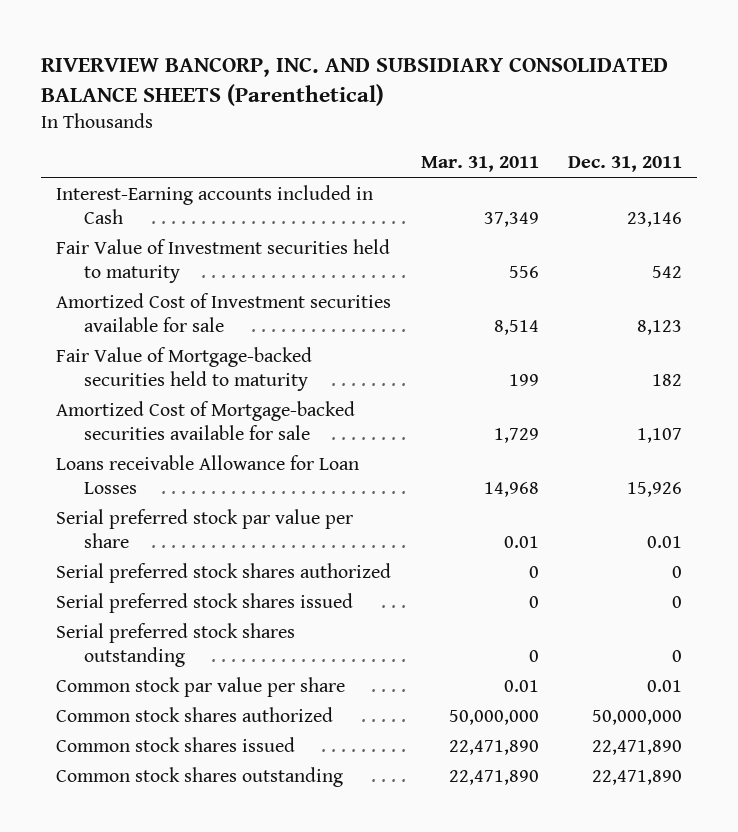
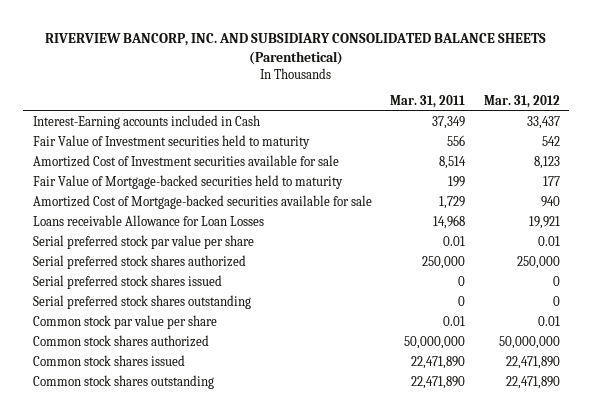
- | Mar. 31, 2011 | Dec. 31, 2011
+ | Mar. 31, 2011 | Mar. 31, 2012
- Serial preferred stock shares authorized | 0 | 0
+ Serial preferred stock shares authorized | 250,000 | 250,000

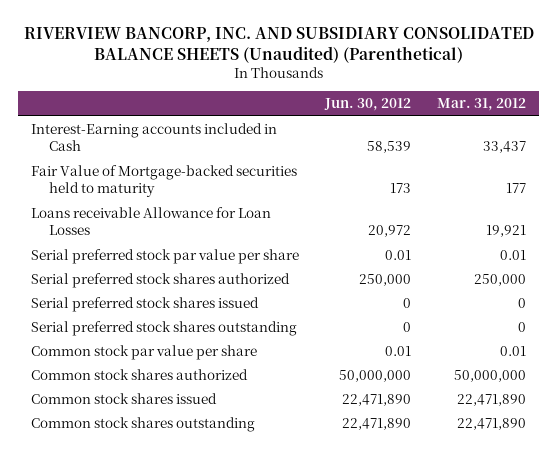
- RIVERVIEW BANCORP, INC. AND SUBSIDIARY CONSOLIDATED BALANCE SHEETS (Parenthetical)
+ RIVERVIEW BANCORP, INC. AND SUBSIDIARY CONSOLIDATED BALANCE SHEETS (Unaudited) (Parenthetical)
- | Mar. 31, 2011 | Mar. 31, 2012
+ | Jun. 30, 2012 | Mar. 31, 2012
- Fair Value of Investment securities held to maturity | 556 | 542
- Amortized Cost of Investment securities available for sale | 8,514 | 8,123
- Amortized Cost of Mortgage-backed securities available for sale | 1,729 | 940

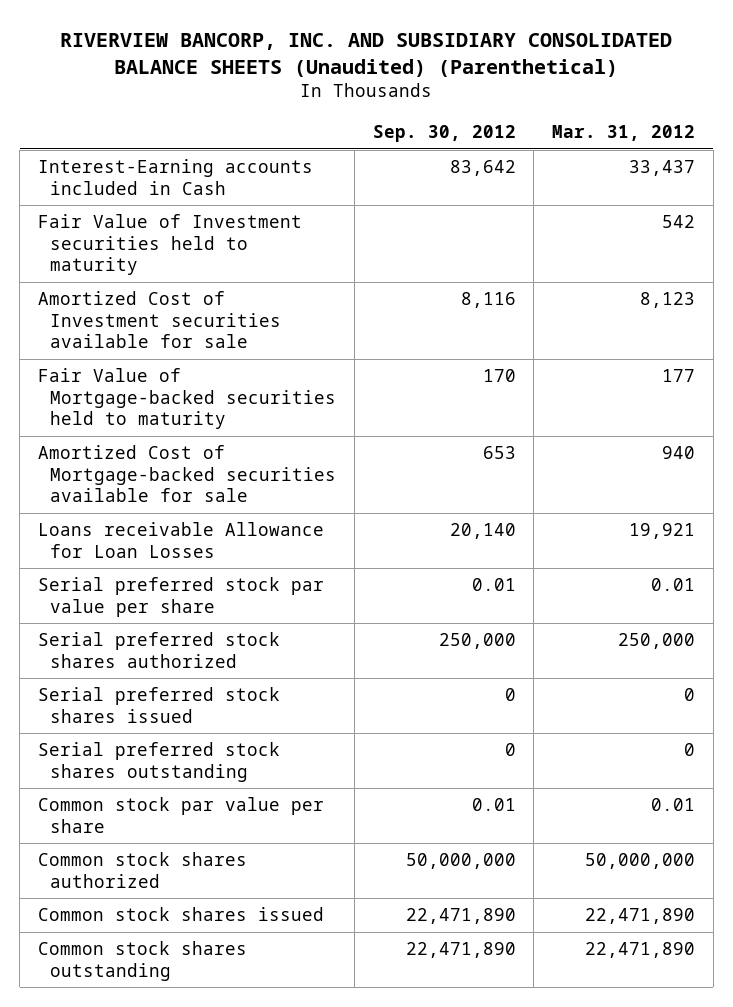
- | Jun. 30, 2012 | Mar. 31, 2012
+ | Sep. 30, 2012 | Mar. 31, 2012
+ Fair Value of Investment securities held to maturity | | 542
+ Amortized Cost of Investment securities available for sale | 8,116 | 8,123
+ Amortized Cost of Mortgage-backed securities available for sale | 653 | 940

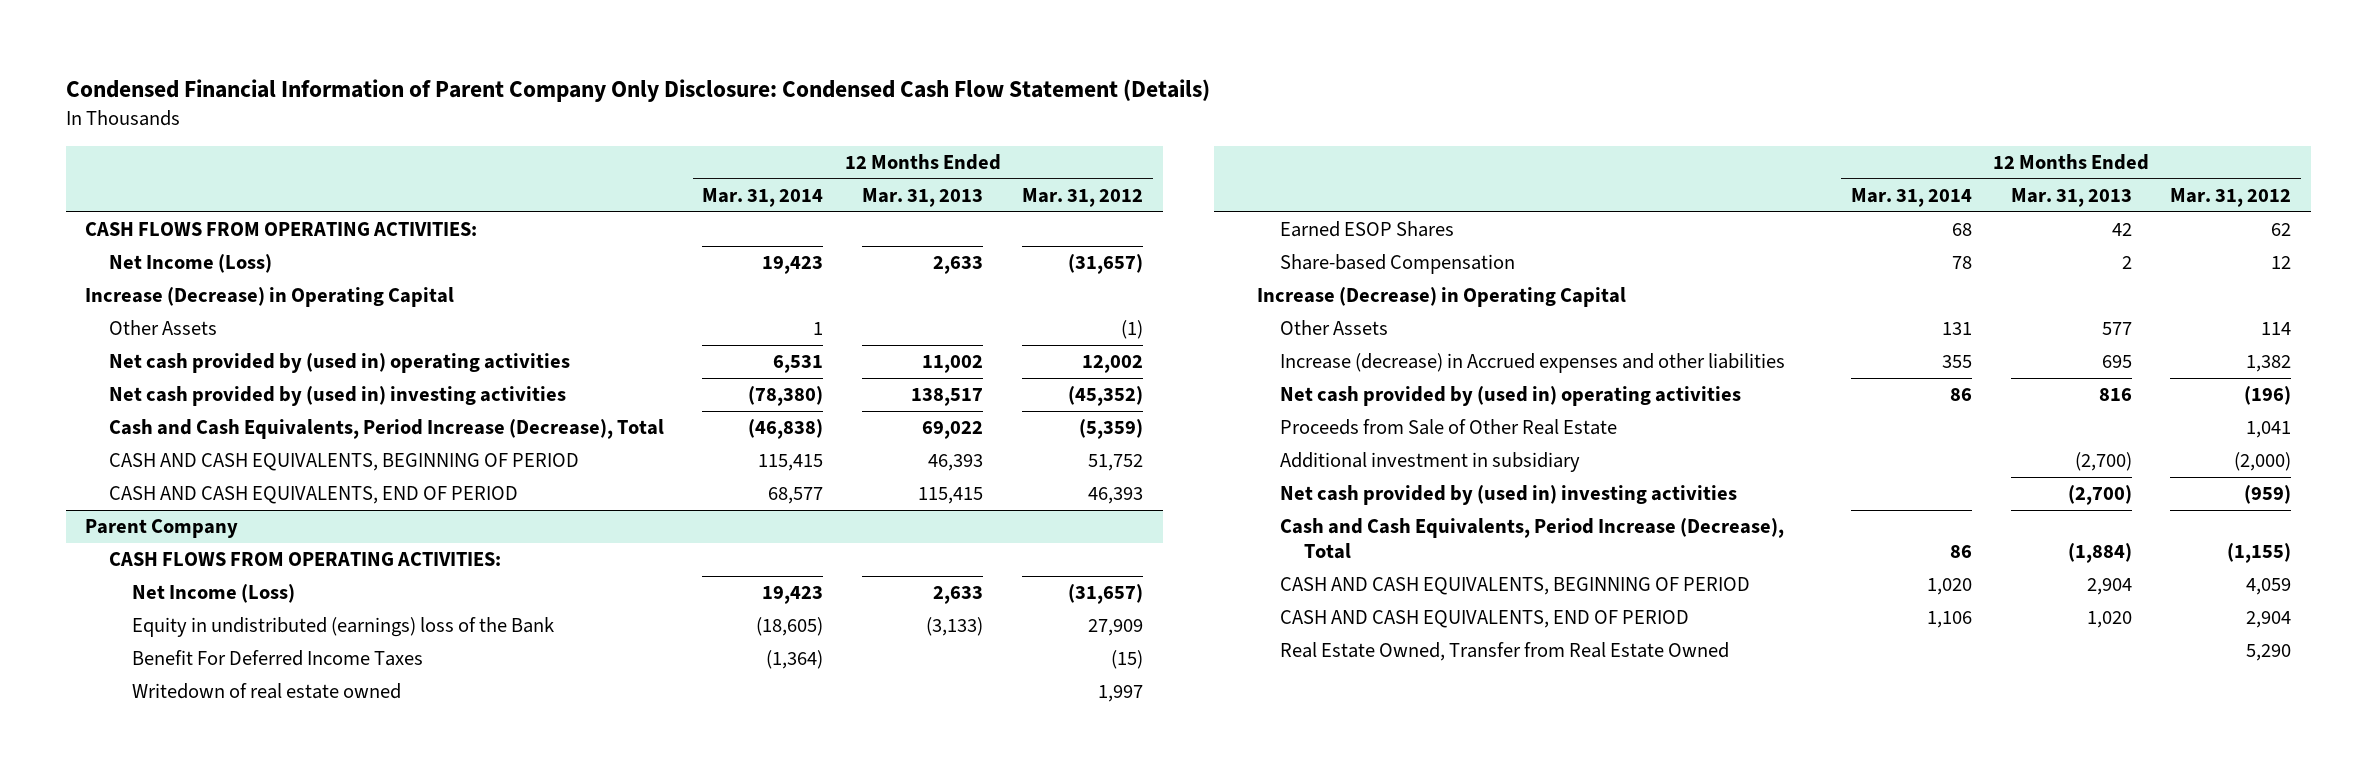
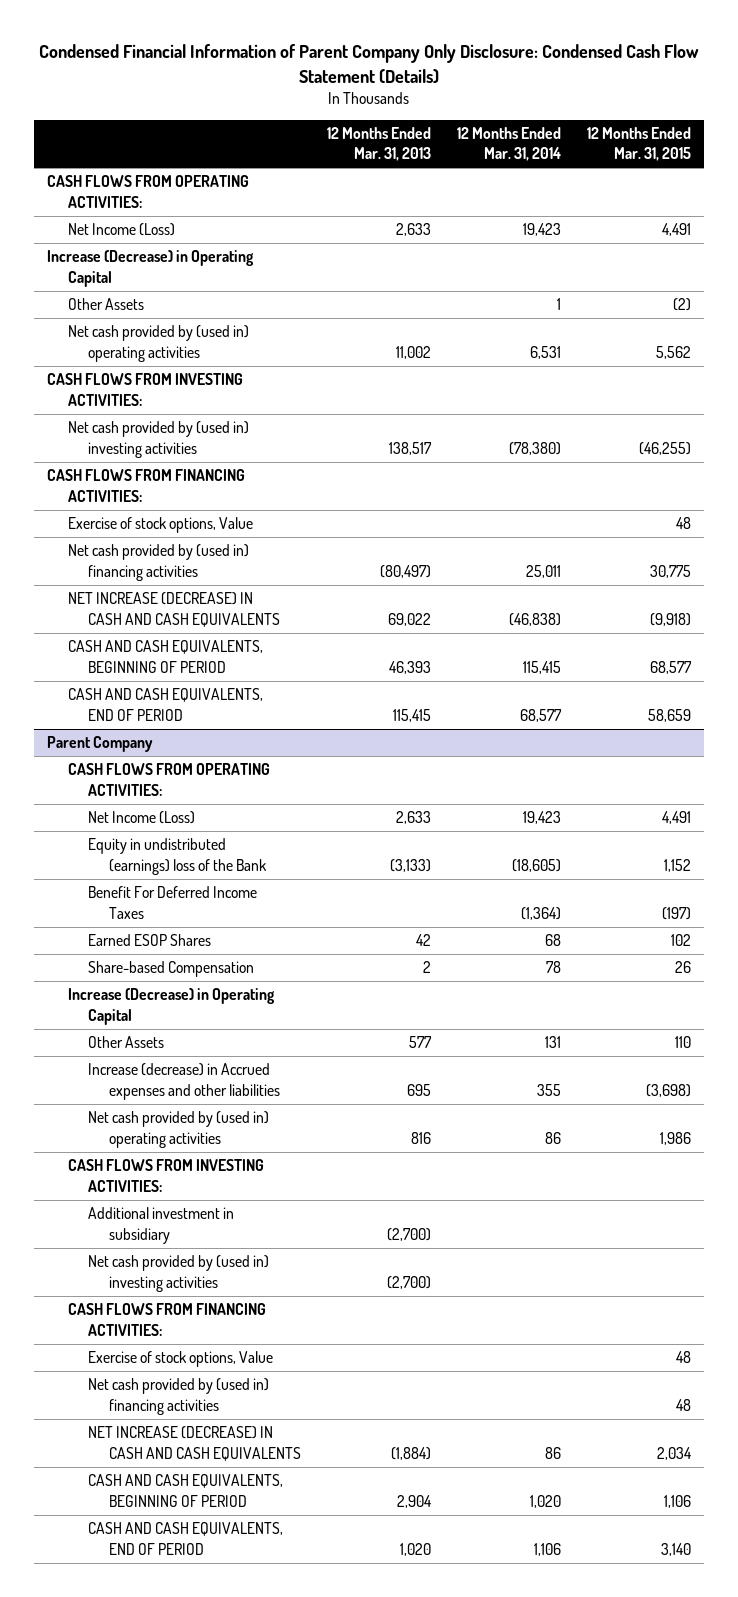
- | 12 Months Ended Mar. 31, 2014 | 12 Months Ended Mar. 31, 2013 | 12 Months Ended Mar. 31, 2012
+ | 12 Months Ended Mar. 31, 2013 | 12 Months Ended Mar. 31, 2014 | 12 Months Ended Mar. 31, 2015
+ CASH FLOWS FROM INVESTING ACTIVITIES:
- Cash and Cash Equivalents, Period Increase (Decrease), Total | (46,838) | 69,022 | (5,359)
+ CASH FLOWS FROM FINANCING ACTIVITIES:
+ Exercise of stock options, Value | | | 48
+ Net cash provided by (used in) financing activities | (80,497) | 25,011 | 30,775
+ NET INCREASE (DECREASE) IN CASH AND CASH EQUIVALENTS | 69,022 | (46,838) | (9,918)
@ Parent Company
- Writedown of real estate owned | | | 1,997
- Proceeds from Sale of Other Real Estate | | | 1,041
+ CASH FLOWS FROM INVESTING ACTIVITIES:
- Cash and Cash Equivalents, Period Increase (Decrease), Total | 86 | (1,884) | (1,155)
+ CASH FLOWS FROM FINANCING ACTIVITIES:
+ Exercise of stock options, Value | | | 48
+ Net cash provided by (used in) financing activities | | | 48
+ NET INCREASE (DECREASE) IN CASH AND CASH EQUIVALENTS | (1,884) | 86 | 2,034
- Real Estate Owned, Transfer from Real Estate Owned | | | 5,290

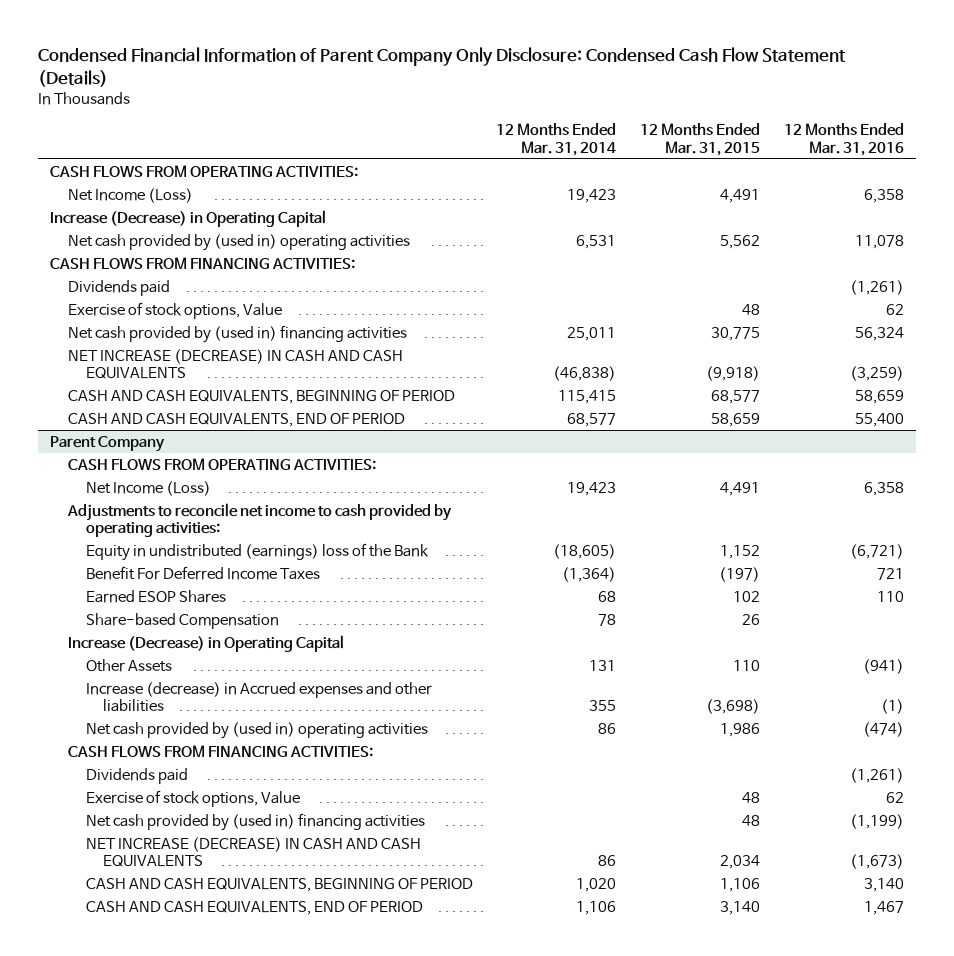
- | 12 Months Ended Mar. 31, 2013 | 12 Months Ended Mar. 31, 2014 | 12 Months Ended Mar. 31, 2015
+ | 12 Months Ended Mar. 31, 2014 | 12 Months Ended Mar. 31, 2015 | 12 Months Ended Mar. 31, 2016
- Other Assets | | 1 | (2)
- CASH FLOWS FROM INVESTING ACTIVITIES:
- Net cash provided by (used in) investing activities | 138,517 | (78,380) | (46,255)
+ Dividends paid | | | (1,261)
@ Parent Company
+ Adjustments to reconcile net income to cash provided by operating activities:
- CASH FLOWS FROM INVESTING ACTIVITIES:
- Additional investment in subsidiary | (2,700) | |
- Net cash provided by (used in) investing activities | (2,700) | |
+ Dividends paid | | | (1,261)

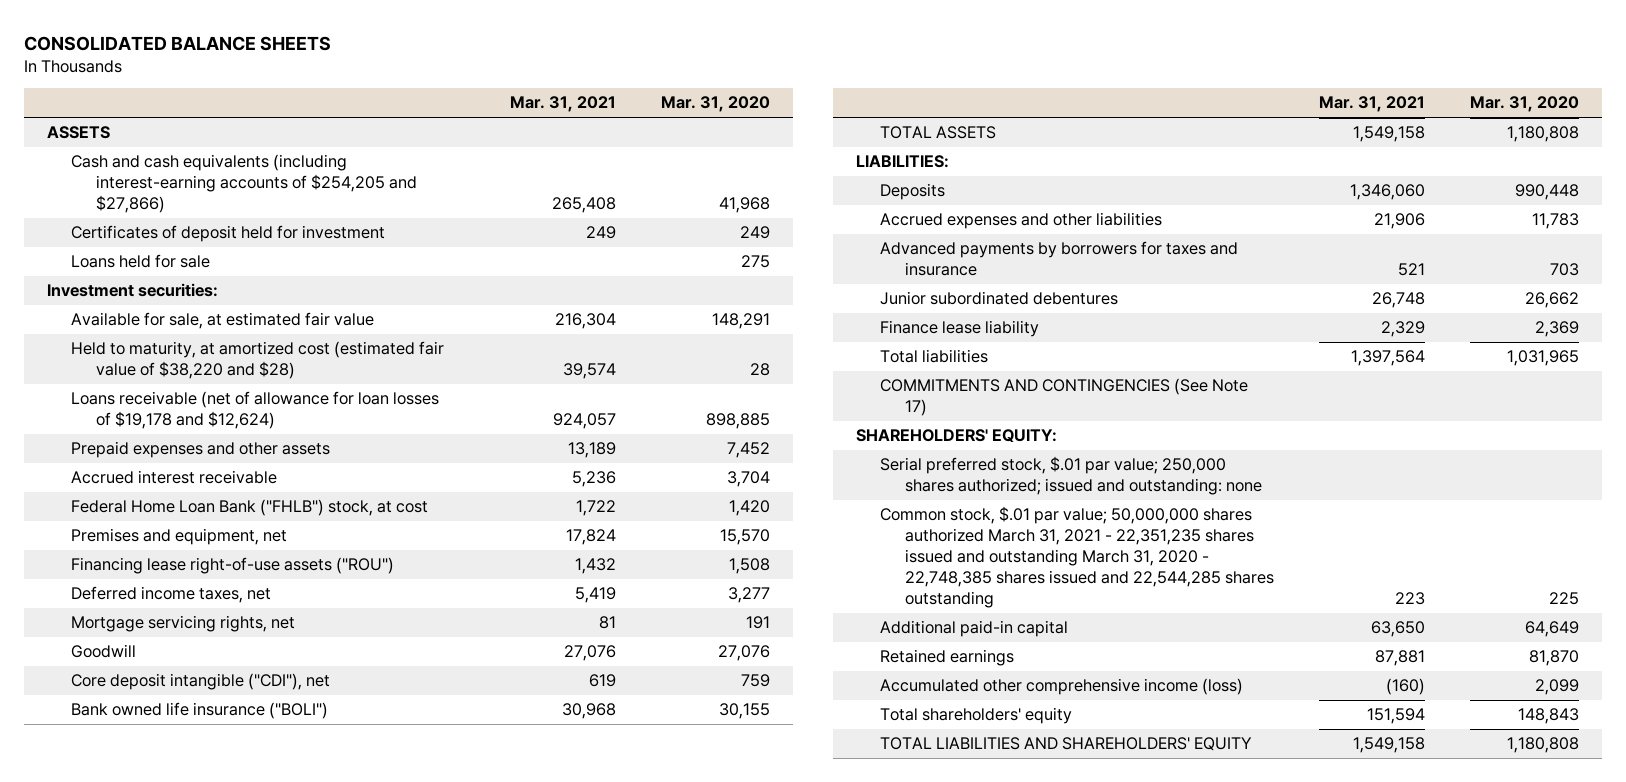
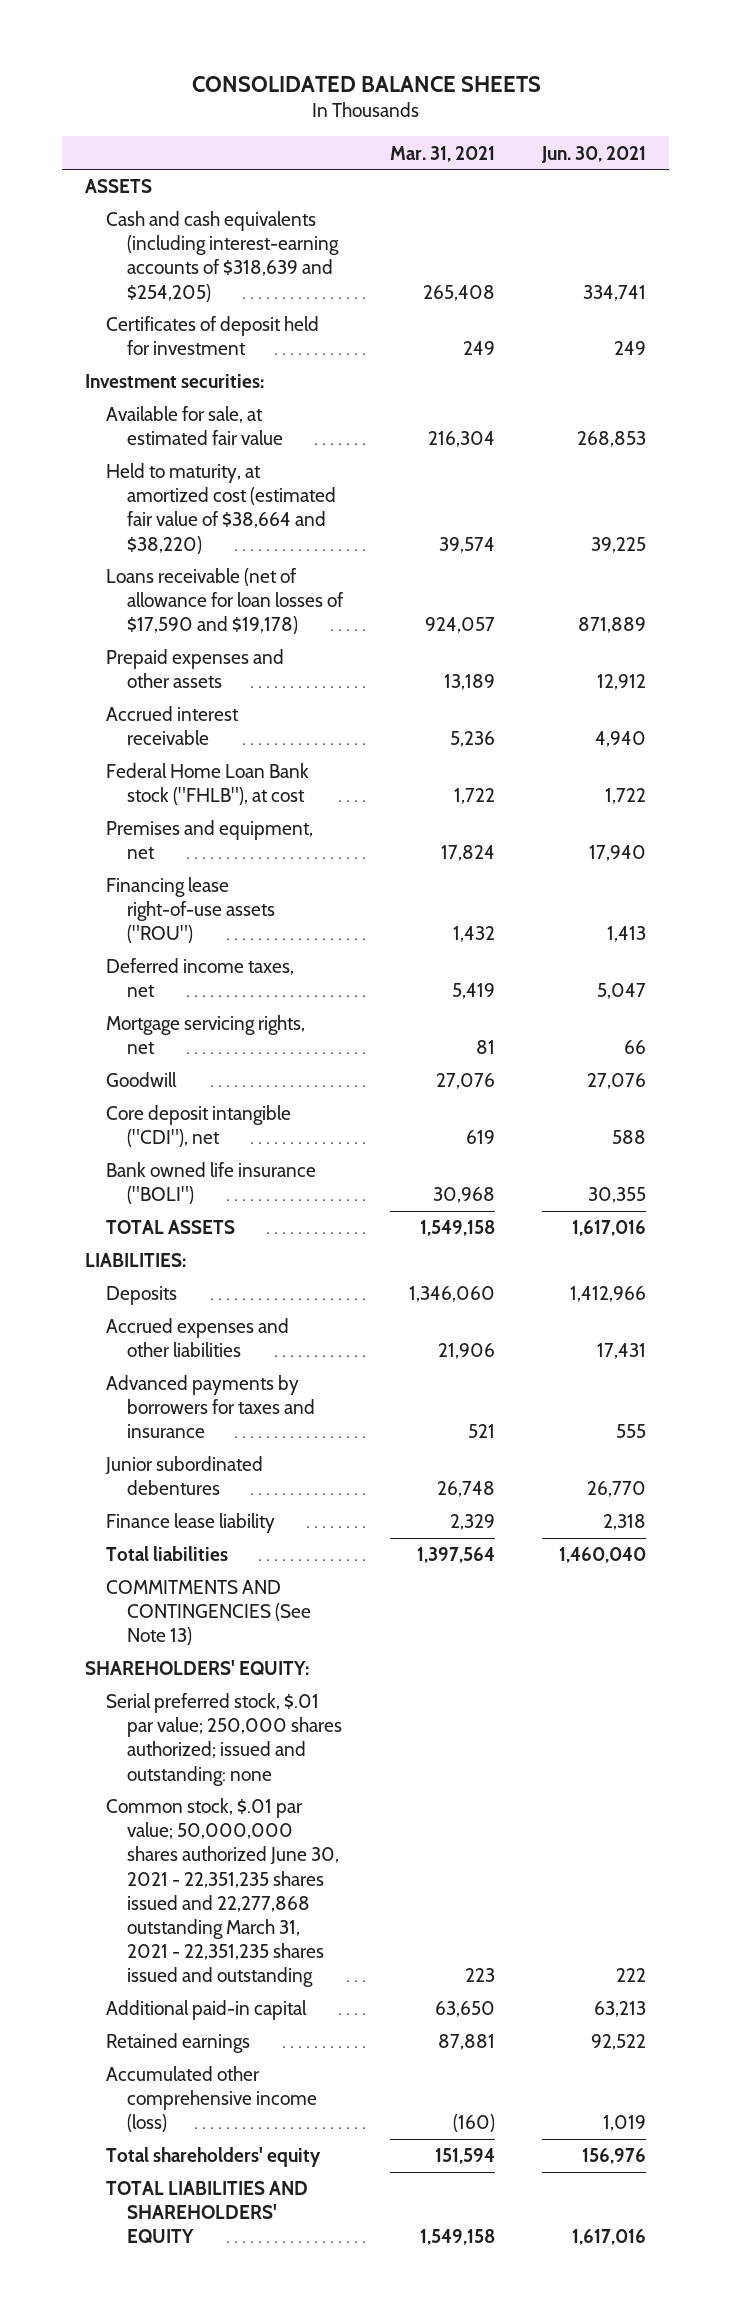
- | Mar. 31, 2021 | Mar. 31, 2020
+ | Mar. 31, 2021 | Jun. 30, 2021
- Cash and cash equivalents (including interest-earning accounts of $254,205 and $27,866) | 265,408 | 41,968
+ Cash and cash equivalents (including interest-earning accounts of $318,639 and $254,205) | 265,408 | 334,741
- Loans held for sale | | 275
- Held to maturity, at amortized cost (estimated fair value of $38,220 and $28) | 39,574 | 28
- Loans receivable (net of allowance for loan losses of $19,178 and $12,624) | 924,057 | 898,885
+ Held to maturity, at amortized cost (estimated fair value of $38,664 and $38,220) | 39,574 | 39,225
+ Loans receivable (net of allowance for loan losses of $17,590 and $19,178) | 924,057 | 871,889
- Federal Home Loan Bank ("FHLB") stock, at cost | 1,722 | 1,420
+ Federal Home Loan Bank stock ("FHLB"), at cost | 1,722 | 1,722
- COMMITMENTS AND CONTINGENCIES (See Note 17)
+ COMMITMENTS AND CONTINGENCIES (See Note 13)
- Common stock, $.01 par value; 50,000,000 shares authorized March 31, 2021 - 22,351,235 shares issued and outstanding March 31, 2020 - 22,748,385 shares issued and 22,544,285 shares outstanding | 223 | 225
+ Common stock, $.01 par value; 50,000,000 shares authorized June 30, 2021 - 22,351,235 shares issued and 22,277,868 outstanding March 31, 2021 - 22,351,235 shares issued and outstanding | 223 | 222

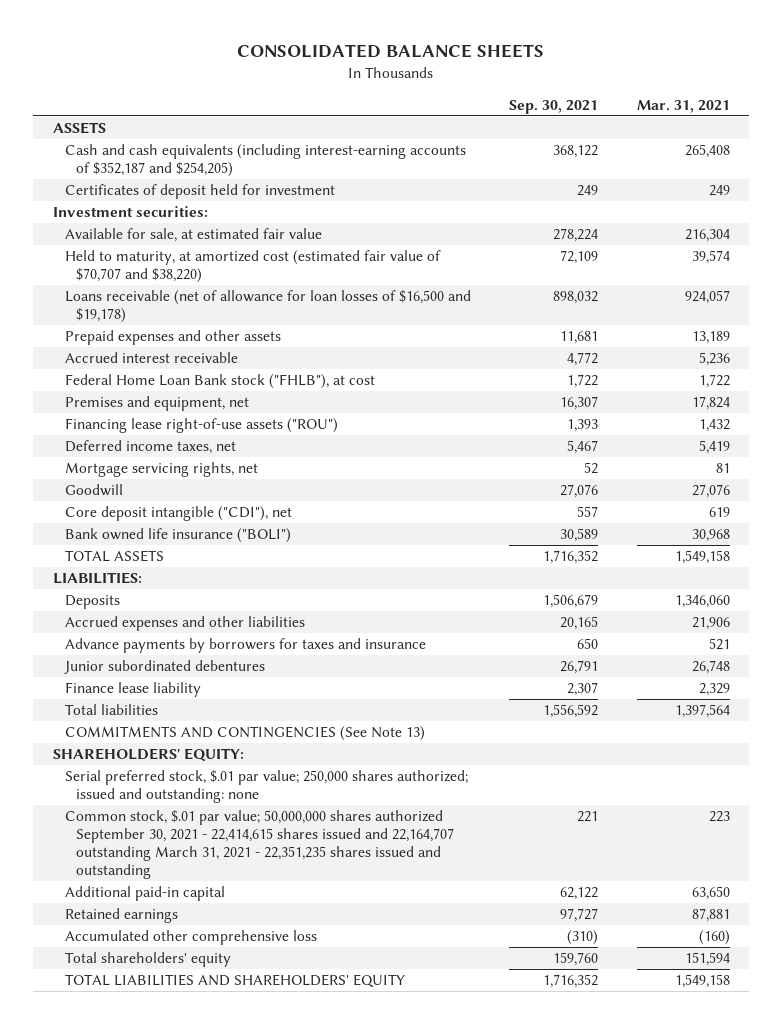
- | Mar. 31, 2021 | Jun. 30, 2021
+ | Sep. 30, 2021 | Mar. 31, 2021
- Cash and cash equivalents (including interest-earning accounts of $318,639 and $254,205) | 265,408 | 334,741
+ Cash and cash equivalents (including interest-earning accounts of $352,187 and $254,205) | 368,122 | 265,408
- Held to maturity, at amortized cost (estimated fair value of $38,664 and $38,220) | 39,574 | 39,225
- Loans receivable (net of allowance for loan losses of $17,590 and $19,178) | 924,057 | 871,889
+ Held to maturity, at amortized cost (estimated fair value of $70,707 and $38,220) | 72,109 | 39,574
+ Loans receivable (net of allowance for loan losses of $16,500 and $19,178) | 898,032 | 924,057
- Advanced payments by borrowers for taxes and insurance | 521 | 555
+ Advance payments by borrowers for taxes and insurance | 650 | 521
- Common stock, $.01 par value; 50,000,000 shares authorized June 30, 2021 - 22,351,235 shares issued and 22,277,868 outstanding March 31, 2021 - 22,351,235 shares issued and outstanding | 223 | 222
+ Common stock, $.01 par value; 50,000,000 shares authorized September 30, 2021 - 22,414,615 shares issued and 22,164,707 outstanding March 31, 2021 - 22,351,235 shares issued and outstanding | 221 | 223
- Accumulated other comprehensive income (loss) | (160) | 1,019
+ Accumulated other comprehensive loss | (310) | (160)

